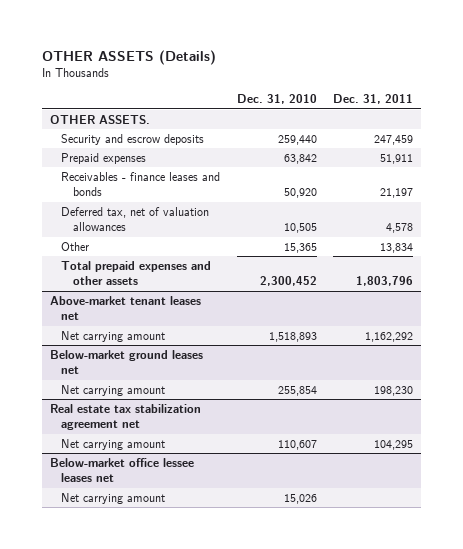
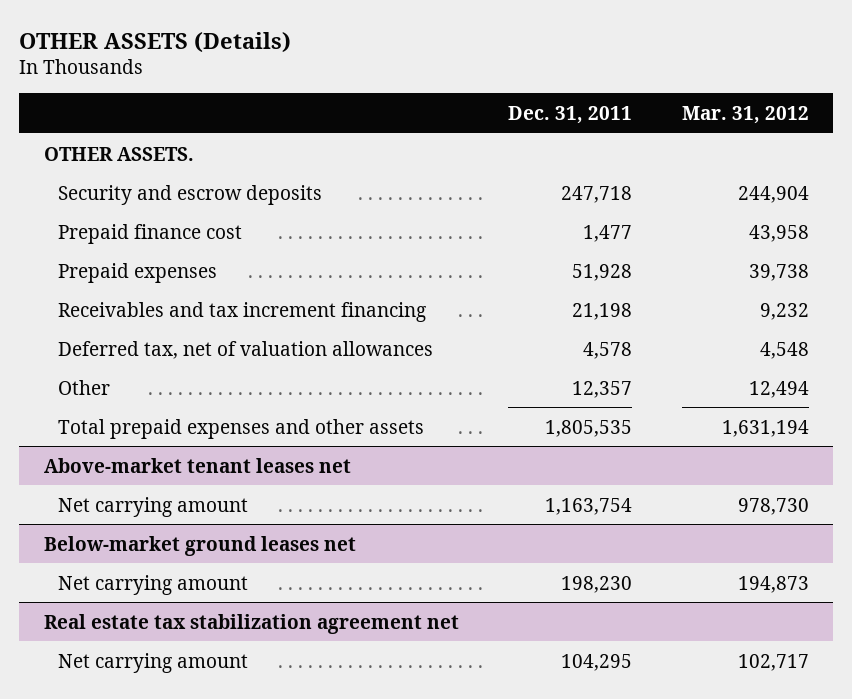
- | Dec. 31, 2010 | Dec. 31, 2011
+ | Dec. 31, 2011 | Mar. 31, 2012
- Security and escrow deposits | 259,440 | 247,459
- Prepaid expenses | 63,842 | 51,911
- Receivables - finance leases and bonds | 50,920 | 21,197
+ Security and escrow deposits | 247,718 | 244,904
+ Prepaid finance cost | 1,477 | 43,958
+ Prepaid expenses | 51,928 | 39,738
+ Receivables and tax increment financing | 21,198 | 9,232
- Other | 15,365 | 13,834
- Total prepaid expenses and other assets | 2,300,452 | 1,803,796
+ Other | 12,357 | 12,494
+ Total prepaid expenses and other assets | 1,805,535 | 1,631,194
@ Above-market tenant leases net
- Net carrying amount | 1,518,893 | 1,162,292
+ Net carrying amount | 1,163,754 | 978,730
- Below-market office lessee leases net
- Net carrying amount | 15,026 |

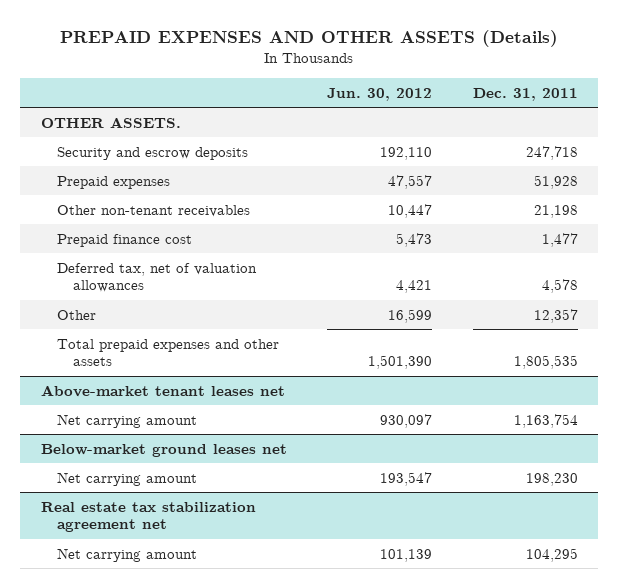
- OTHER ASSETS (Details)
+ PREPAID EXPENSES AND OTHER ASSETS (Details)
- | Dec. 31, 2011 | Mar. 31, 2012
+ | Jun. 30, 2012 | Dec. 31, 2011
- Receivables and tax increment financing | 21,198 | 9,232
+ Other non-tenant receivables | 10,447 | 21,198
moved down: Prepaid finance cost | 5,473 | 1,477

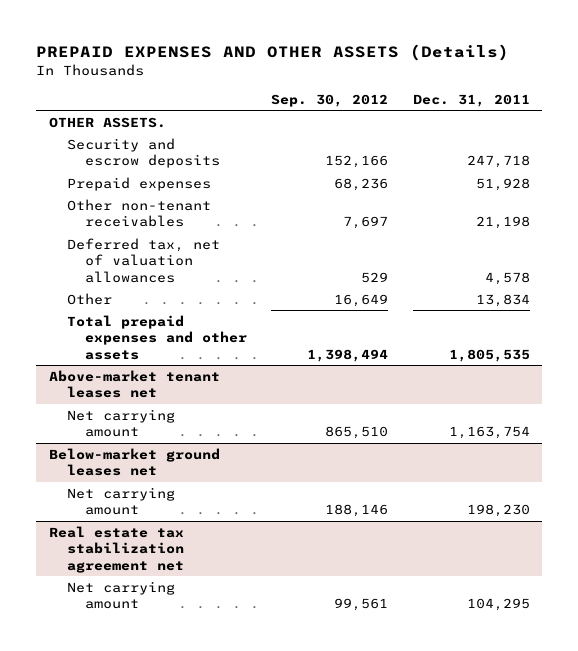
- | Jun. 30, 2012 | Dec. 31, 2011
+ | Sep. 30, 2012 | Dec. 31, 2011
- Prepaid finance cost | 5,473 | 1,477
- Other | 16,599 | 12,357
+ Other | 16,649 | 13,834

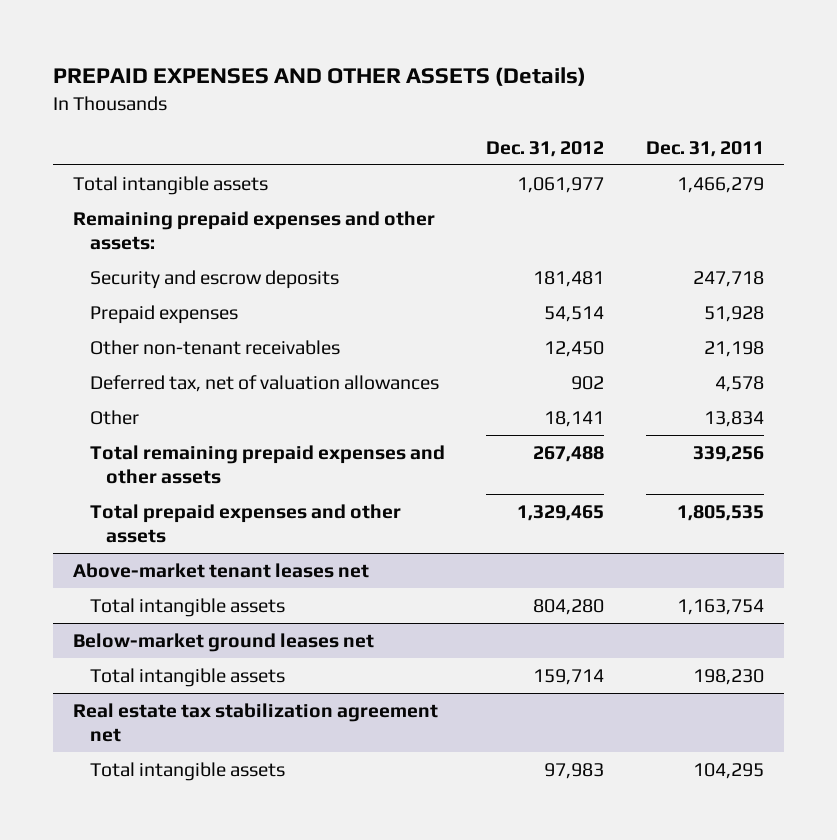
- | Sep. 30, 2012 | Dec. 31, 2011
+ | Dec. 31, 2012 | Dec. 31, 2011
- OTHER ASSETS.
+ Total intangible assets | 1,061,977 | 1,466,279
+ Remaining prepaid expenses and other assets:
+ Total remaining prepaid expenses and other assets | 267,488 | 339,256
@ Above-market tenant leases net
- Net carrying amount | 865,510 | 1,163,754
+ Total intangible assets | 804,280 | 1,163,754
@ Below-market ground leases net
- Net carrying amount | 188,146 | 198,230
+ Total intangible assets | 159,714 | 198,230
@ Real estate tax stabilization agreement net
- Net carrying amount | 99,561 | 104,295
+ Total intangible assets | 97,983 | 104,295

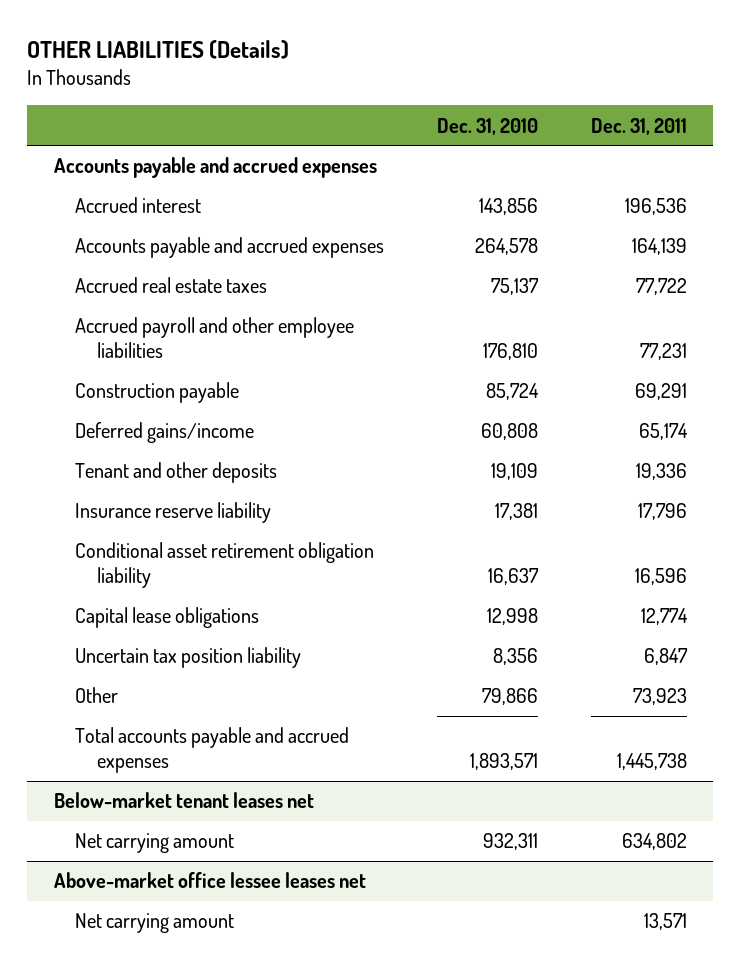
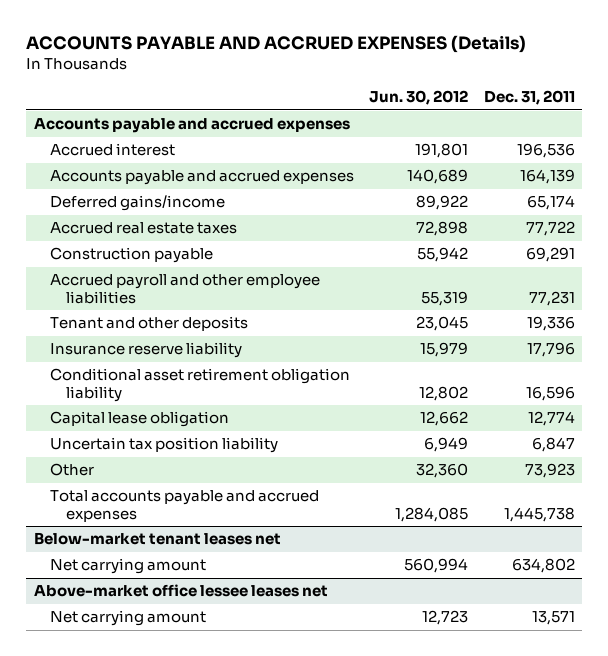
- OTHER LIABILITIES (Details)
+ ACCOUNTS PAYABLE AND ACCRUED EXPENSES (Details)
- | Dec. 31, 2010 | Dec. 31, 2011
+ | Jun. 30, 2012 | Dec. 31, 2011
moved up: Deferred gains/income | 89,922 | 65,174
moved down: Accrued payroll and other employee liabilities | 55,319 | 77,231
- Capital lease obligations | 12,998 | 12,774
+ Capital lease obligation | 12,662 | 12,774

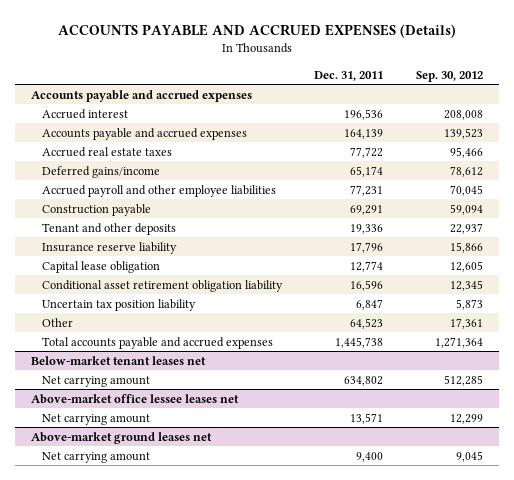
- | Jun. 30, 2012 | Dec. 31, 2011
+ | Dec. 31, 2011 | Sep. 30, 2012
moved down: Deferred gains/income | 65,174 | 78,612
moved down: Construction payable | 69,291 | 59,094
moved down: Conditional asset retirement obligation liability | 16,596 | 12,345
- Other | 32,360 | 73,923
+ Other | 64,523 | 17,361
+ Above-market ground leases net
+ Net carrying amount | 9,400 | 9,045

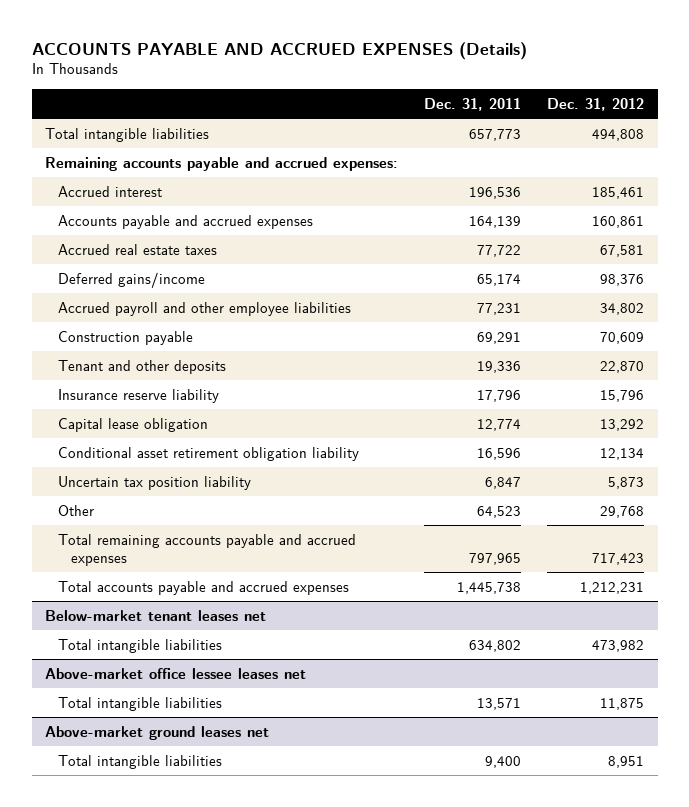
- | Dec. 31, 2011 | Sep. 30, 2012
+ | Dec. 31, 2011 | Dec. 31, 2012
- Accounts payable and accrued expenses
+ Total intangible liabilities | 657,773 | 494,808
+ Remaining accounts payable and accrued expenses:
+ Total remaining accounts payable and accrued expenses | 797,965 | 717,423
@ Below-market tenant leases net
- Net carrying amount | 634,802 | 512,285
+ Total intangible liabilities | 634,802 | 473,982
@ Above-market office lessee leases net
- Net carrying amount | 13,571 | 12,299
+ Total intangible liabilities | 13,571 | 11,875
@ Above-market ground leases net
- Net carrying amount | 9,400 | 9,045
+ Total intangible liabilities | 9,400 | 8,951

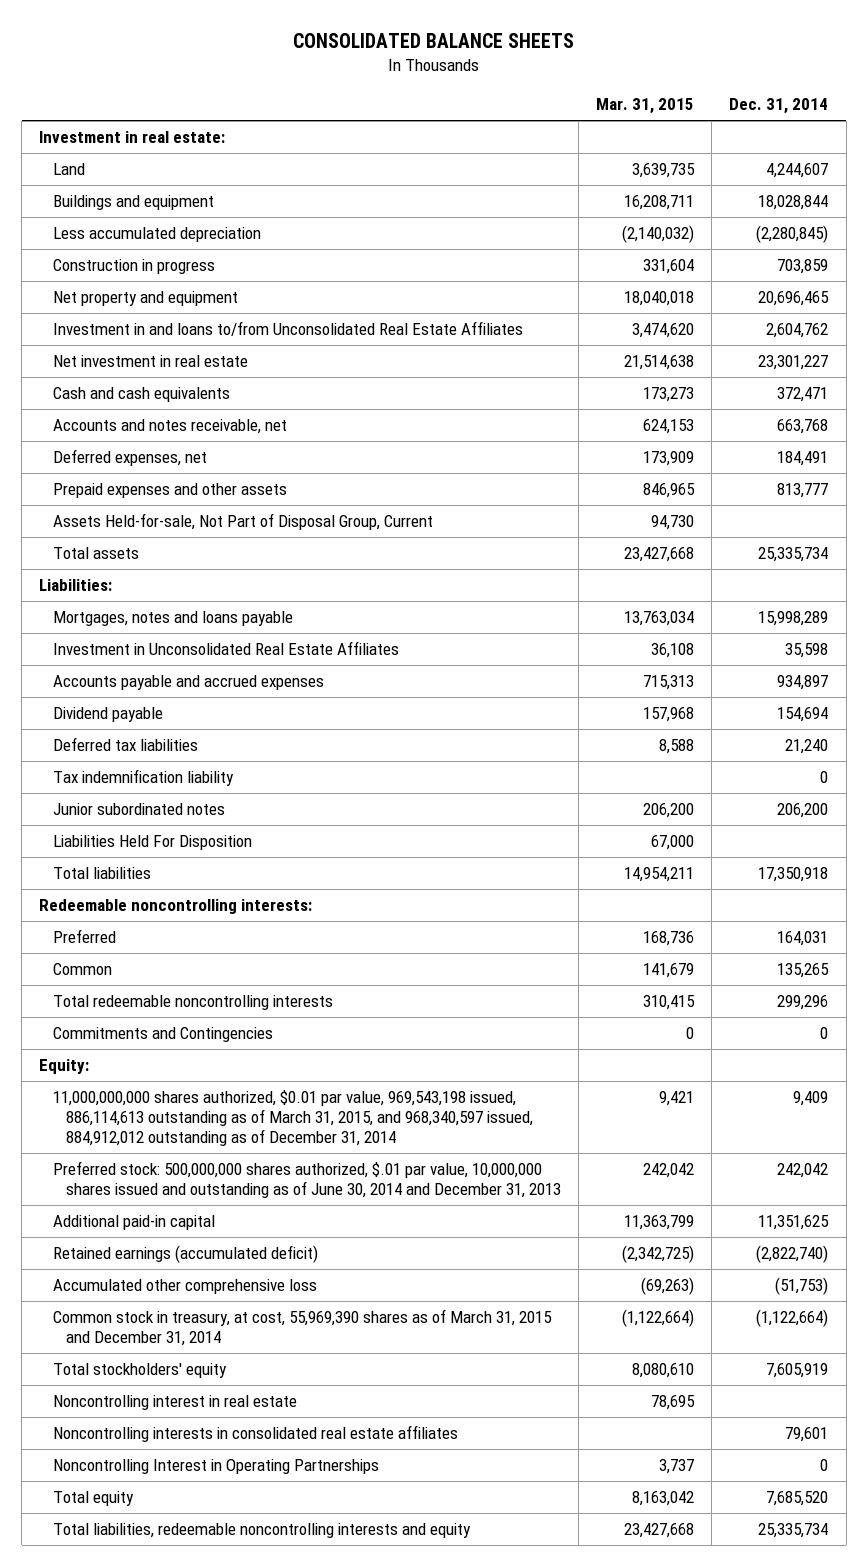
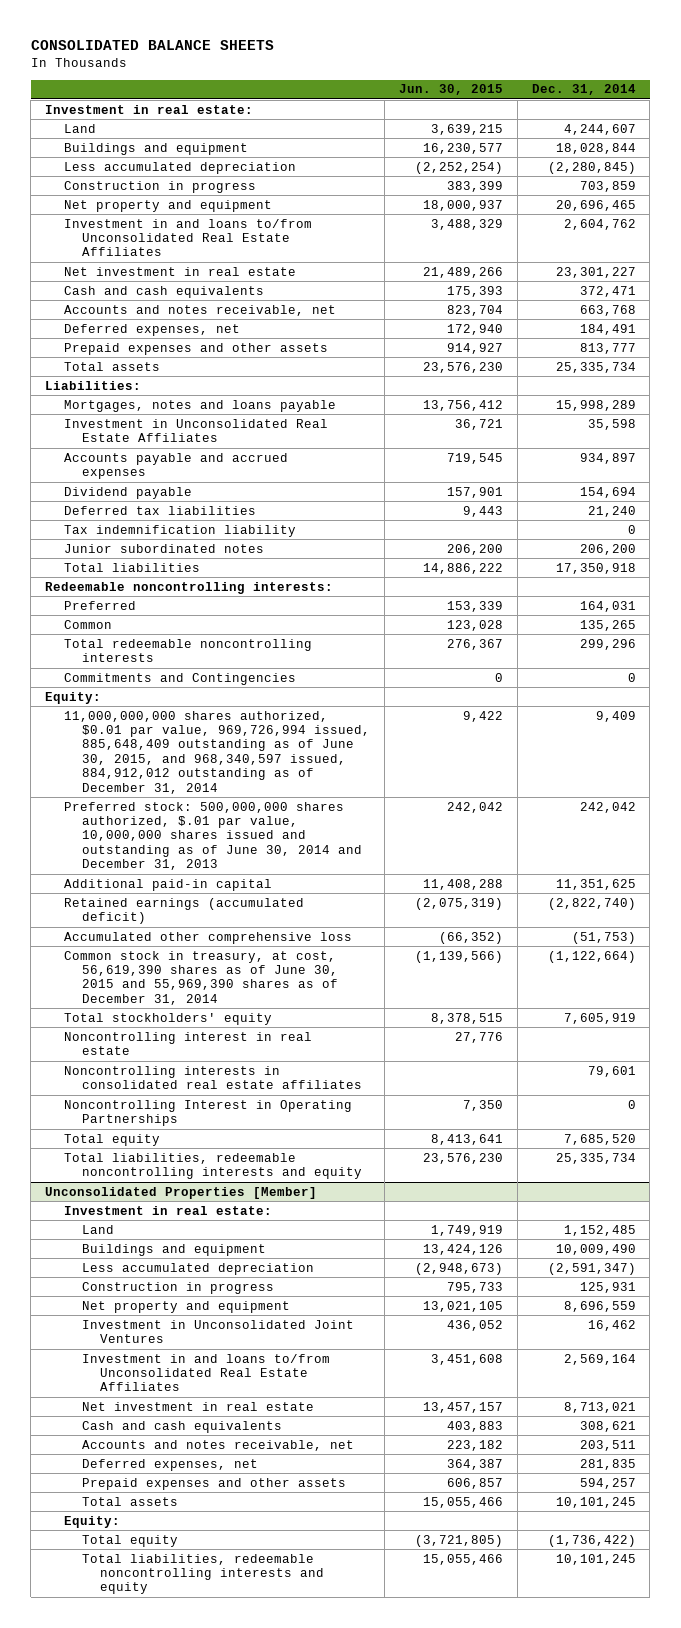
- | Mar. 31, 2015 | Dec. 31, 2014
+ | Jun. 30, 2015 | Dec. 31, 2014
- Assets Held-for-sale, Not Part of Disposal Group, Current | 94,730 |
- Liabilities Held For Disposition | 67,000 |
- 11,000,000,000 shares authorized, $0.01 par value, 969,543,198 issued, 886,114,613 outstanding as of March 31, 2015, and 968,340,597 issued, 884,912,012 outstanding as of December 31, 2014 | 9,421 | 9,409
+ 11,000,000,000 shares authorized, $0.01 par value, 969,726,994 issued, 885,648,409 outstanding as of June 30, 2015, and 968,340,597 issued, 884,912,012 outstanding as of December 31, 2014 | 9,422 | 9,409
- Common stock in treasury, at cost, 55,969,390 shares as of March 31, 2015 and December 31, 2014 | (1,122,664) | (1,122,664)
+ Common stock in treasury, at cost, 56,619,390 shares as of June 30, 2015 and 55,969,390 shares as of December 31, 2014 | (1,139,566) | (1,122,664)
+ Unconsolidated Properties [Member]
+ Investment in real estate:
+ Land | 1,749,919 | 1,152,485
+ Buildings and equipment | 13,424,126 | 10,009,490
+ Less accumulated depreciation | (2,948,673) | (2,591,347)
+ Construction in progress | 795,733 | 125,931
+ Net property and equipment | 13,021,105 | 8,696,559
+ Investment in Unconsolidated Joint Ventures | 436,052 | 16,462
+ Investment in and loans to/from Unconsolidated Real Estate Affiliates | 3,451,608 | 2,569,164
+ Net investment in real estate | 13,457,157 | 8,713,021
+ Cash and cash equivalents | 403,883 | 308,621
+ Accounts and notes receivable, net | 223,182 | 203,511
+ Deferred expenses, net | 364,387 | 281,835
+ Prepaid expenses and other assets | 606,857 | 594,257
+ Total assets | 15,055,466 | 10,101,245
+ Equity:
+ Total equity | (3,721,805) | (1,736,422)
+ Total liabilities, redeemable noncontrolling interests and equity | 15,055,466 | 10,101,245

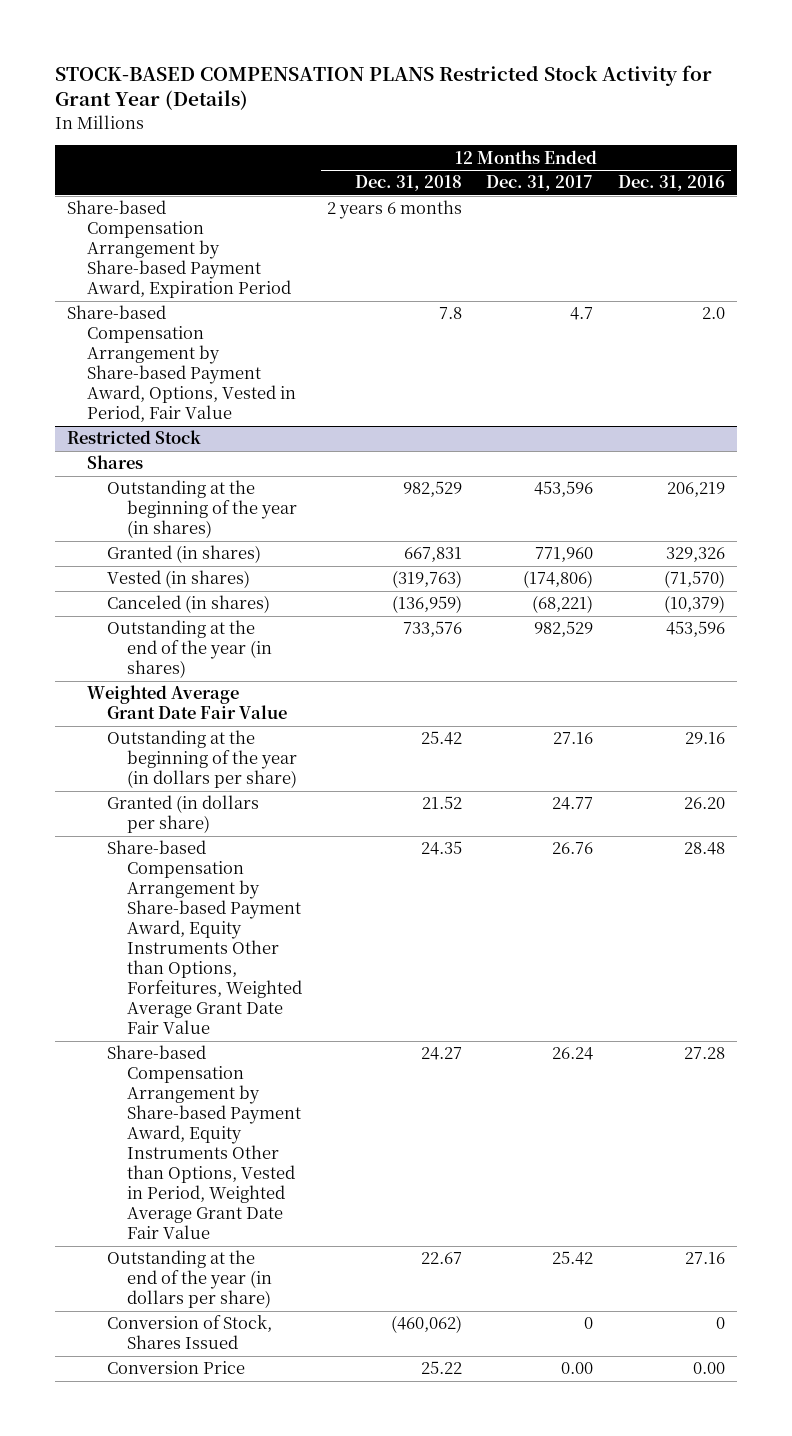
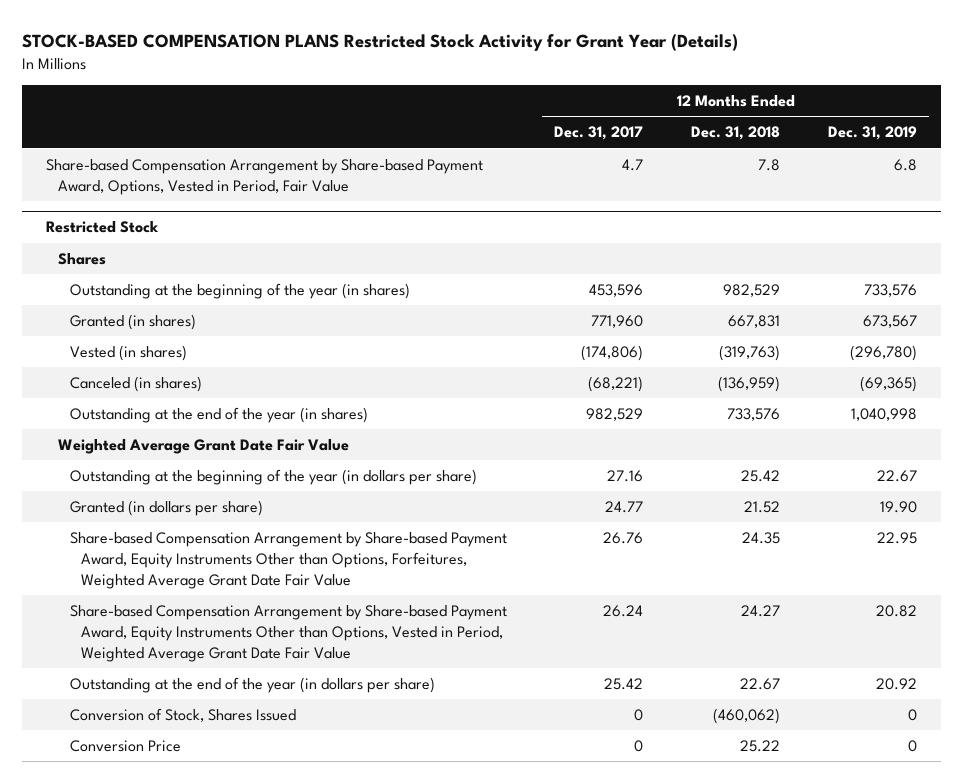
- | 12 Months Ended Dec. 31, 2018 | 12 Months Ended Dec. 31, 2017 | 12 Months Ended Dec. 31, 2016
+ | 12 Months Ended Dec. 31, 2017 | 12 Months Ended Dec. 31, 2018 | 12 Months Ended Dec. 31, 2019
- Share-based Compensation Arrangement by Share-based Payment Award, Expiration Period | 2 years 6 months | |
@ Restricted Stock
- Conversion Price | 25.22 | 0.00 | 0.00
+ Conversion Price | 0 | 25.22 | 0

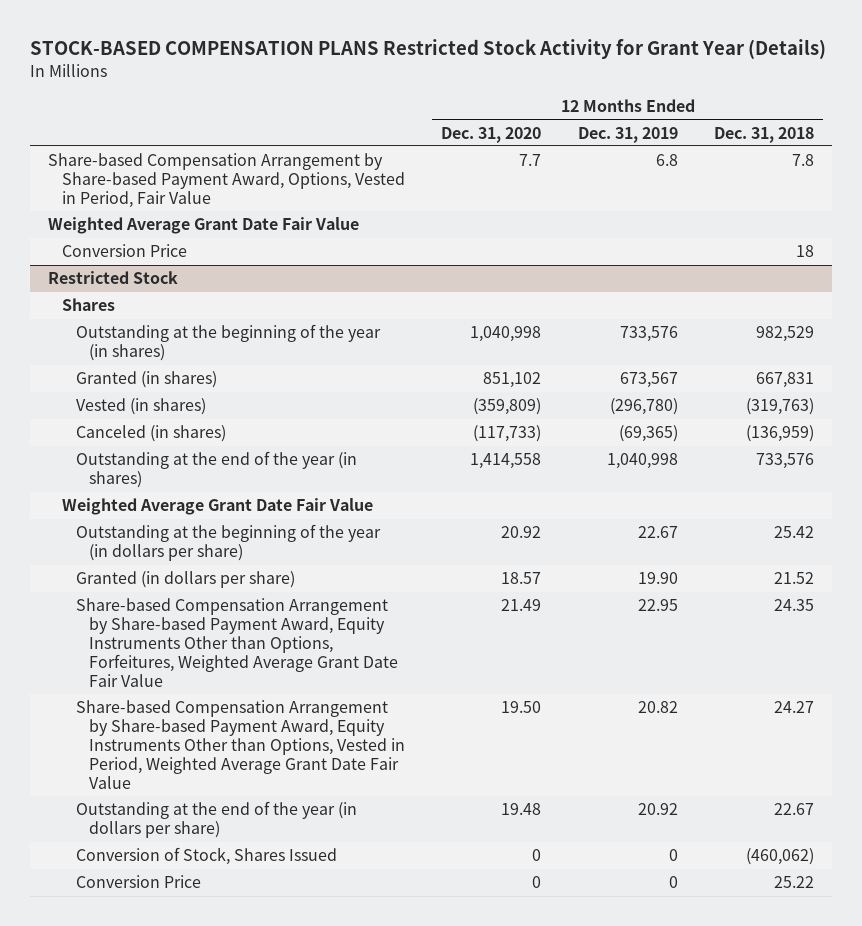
- | 12 Months Ended Dec. 31, 2017 | 12 Months Ended Dec. 31, 2018 | 12 Months Ended Dec. 31, 2019
+ | 12 Months Ended Dec. 31, 2020 | 12 Months Ended Dec. 31, 2019 | 12 Months Ended Dec. 31, 2018
+ Weighted Average Grant Date Fair Value
+ Conversion Price | | | 18

